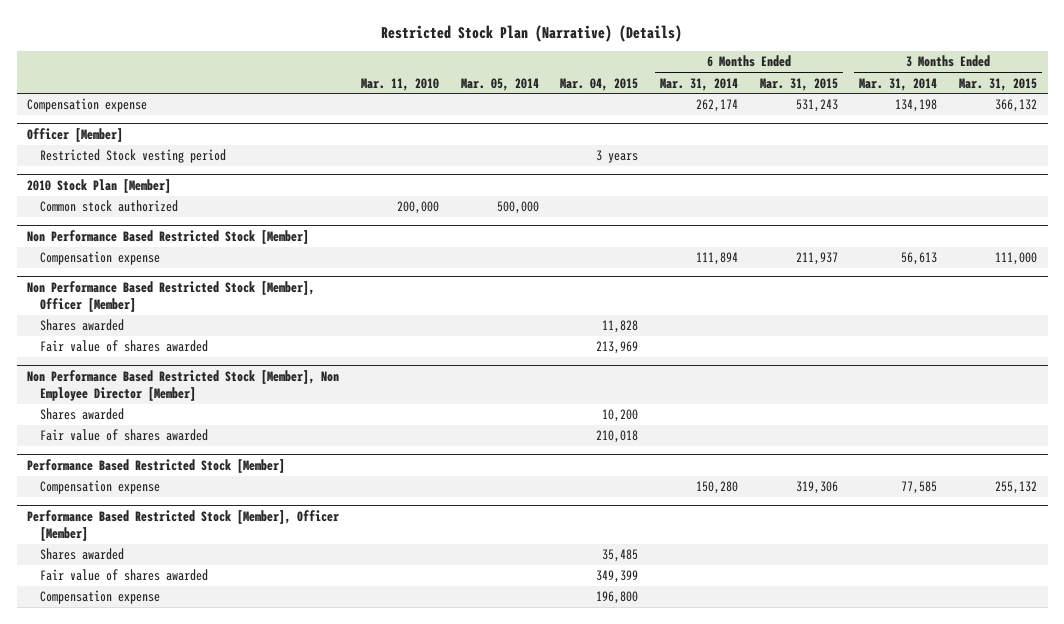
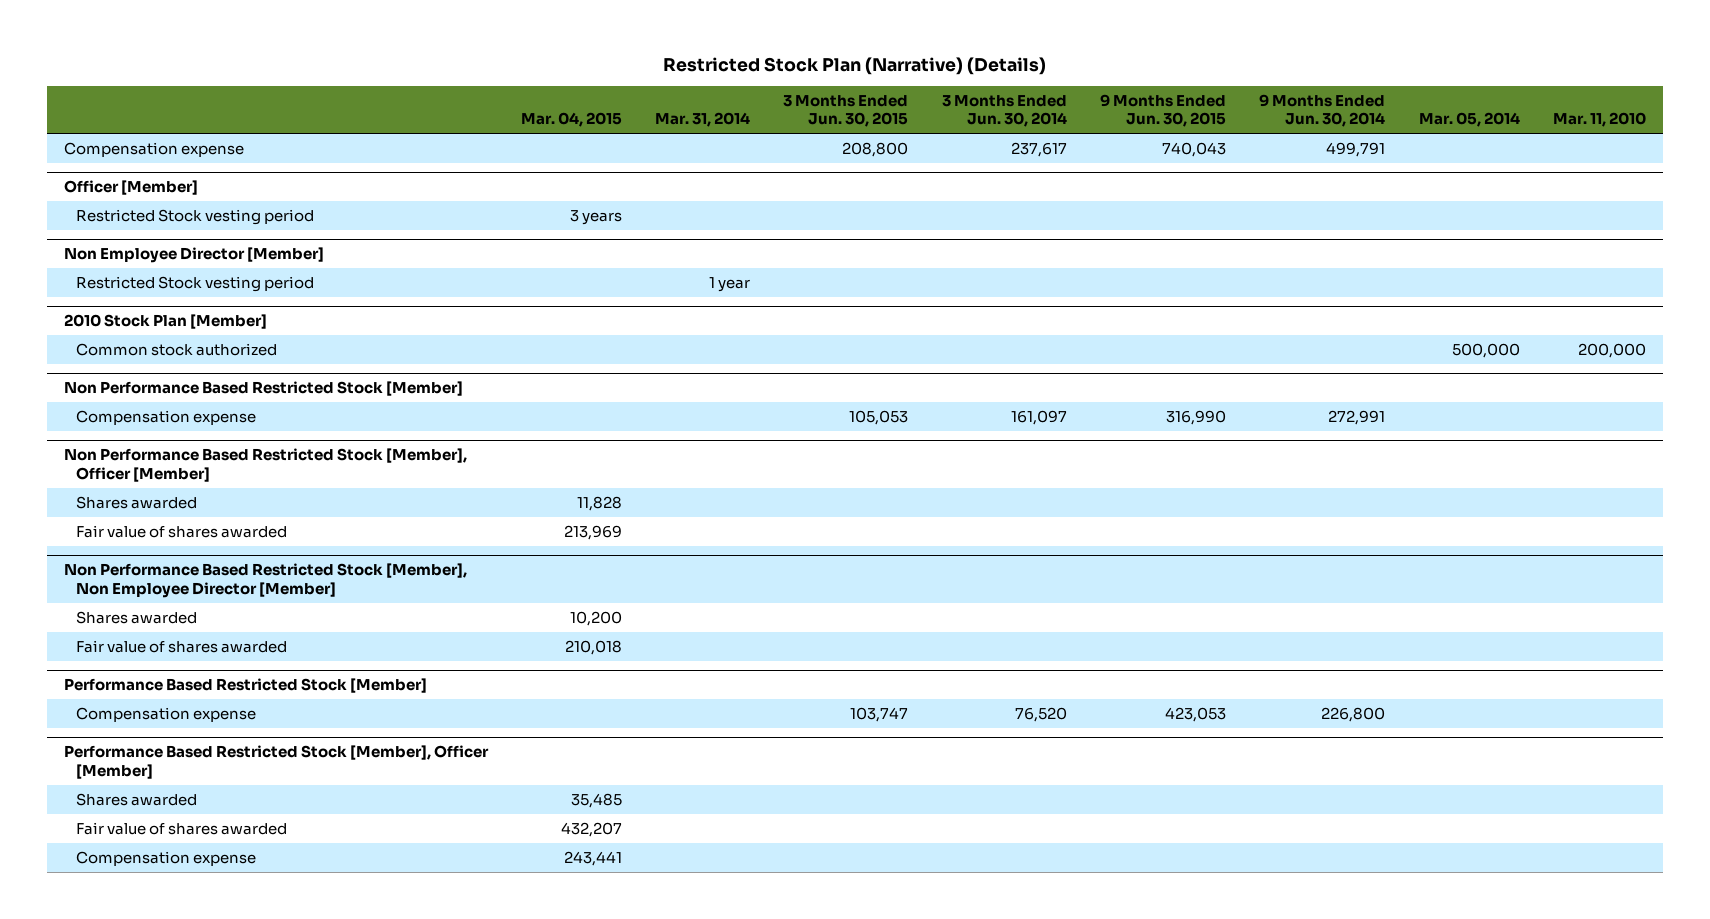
- | Mar. 11, 2010 | Mar. 05, 2014 | Mar. 04, 2015 | 6 Months Ended Mar. 31, 2014 | 6 Months Ended Mar. 31, 2015 | 3 Months Ended Mar. 31, 2014 | 3 Months Ended Mar. 31, 2015
+ | Mar. 04, 2015 | Mar. 31, 2014 | 3 Months Ended Jun. 30, 2015 | 3 Months Ended Jun. 30, 2014 | 9 Months Ended Jun. 30, 2015 | 9 Months Ended Jun. 30, 2014 | Mar. 05, 2014 | Mar. 11, 2010
+ Non Employee Director [Member]
+ Restricted Stock vesting period | | 1 year | | | | | |
@ Performance Based Restricted Stock [Member], Officer [Member]
- Fair value of shares awarded | | | 349,399 | | | |
- Compensation expense | | | 196,800 | | | |
+ Fair value of shares awarded | 432,207 | | | | | | |
+ Compensation expense | 243,441 | | | | | | |

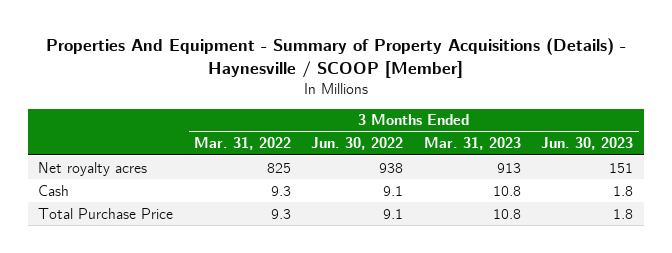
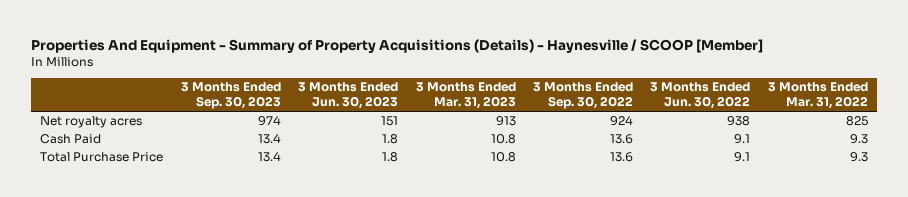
- | 3 Months Ended Mar. 31, 2022 | 3 Months Ended Jun. 30, 2022 | 3 Months Ended Mar. 31, 2023 | 3 Months Ended Jun. 30, 2023
+ | 3 Months Ended Sep. 30, 2023 | 3 Months Ended Jun. 30, 2023 | 3 Months Ended Mar. 31, 2023 | 3 Months Ended Sep. 30, 2022 | 3 Months Ended Jun. 30, 2022 | 3 Months Ended Mar. 31, 2022
- Cash | 9.3 | 9.1 | 10.8 | 1.8
+ Cash Paid | 13.4 | 1.8 | 10.8 | 13.6 | 9.1 | 9.3

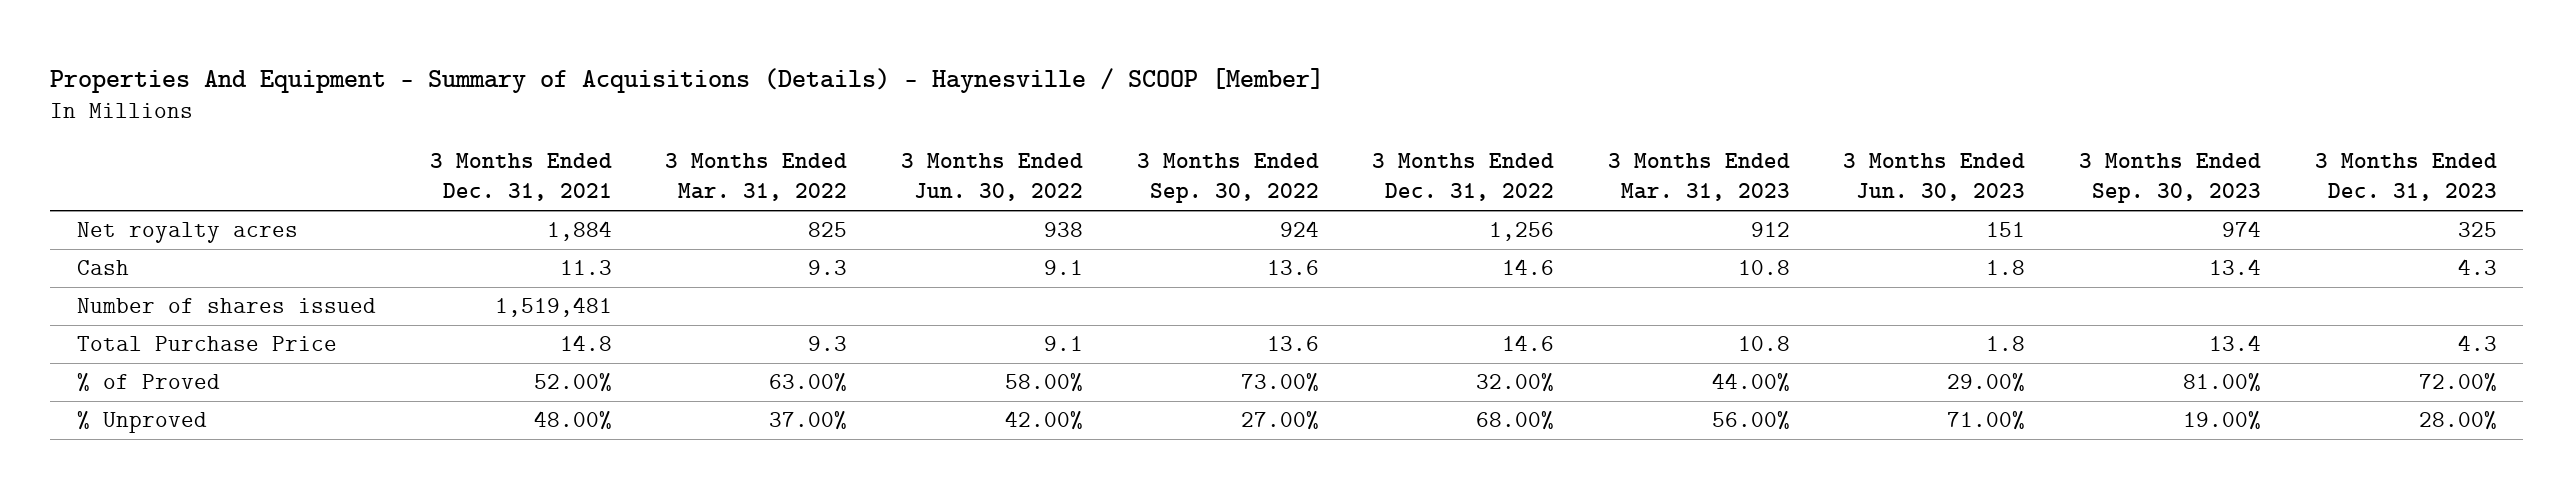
- Properties And Equipment - Summary of Property Acquisitions (Details) - Haynesville / SCOOP [Member]
+ Properties And Equipment - Summary of Acquisitions (Details) - Haynesville / SCOOP [Member]
- | 3 Months Ended Sep. 30, 2023 | 3 Months Ended Jun. 30, 2023 | 3 Months Ended Mar. 31, 2023 | 3 Months Ended Sep. 30, 2022 | 3 Months Ended Jun. 30, 2022 | 3 Months Ended Mar. 31, 2022
+ | 3 Months Ended Dec. 31, 2021 | 3 Months Ended Mar. 31, 2022 | 3 Months Ended Jun. 30, 2022 | 3 Months Ended Sep. 30, 2022 | 3 Months Ended Dec. 31, 2022 | 3 Months Ended Mar. 31, 2023 | 3 Months Ended Jun. 30, 2023 | 3 Months Ended Sep. 30, 2023 | 3 Months Ended Dec. 31, 2023
- Net royalty acres | 974 | 151 | 913 | 924 | 938 | 825
- Cash Paid | 13.4 | 1.8 | 10.8 | 13.6 | 9.1 | 9.3
+ Net royalty acres | 1,884 | 825 | 938 | 924 | 1,256 | 912 | 151 | 974 | 325
+ Cash | 11.3 | 9.3 | 9.1 | 13.6 | 14.6 | 10.8 | 1.8 | 13.4 | 4.3
+ Number of shares issued | 1,519,481 | | | | | | | |
+ % of Proved | 52.00% | 63.00% | 58.00% | 73.00% | 32.00% | 44.00% | 29.00% | 81.00% | 72.00%
+ % Unproved | 48.00% | 37.00% | 42.00% | 27.00% | 68.00% | 56.00% | 71.00% | 19.00% | 28.00%

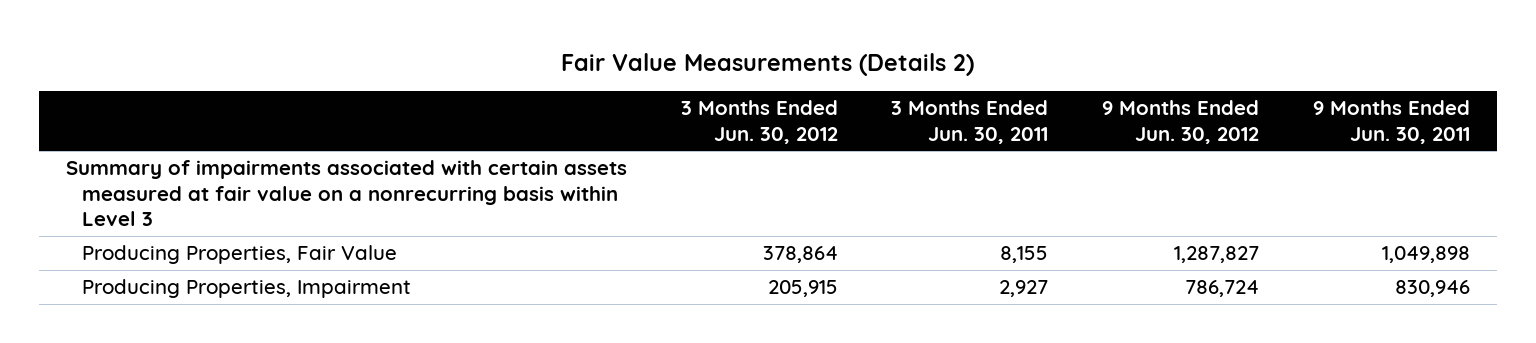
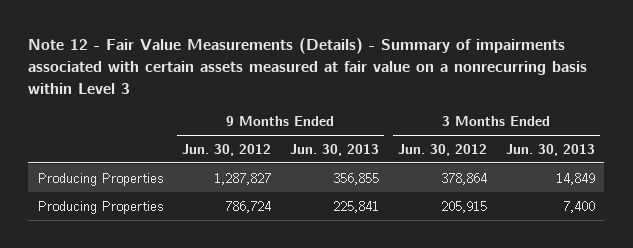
- Fair Value Measurements (Details 2)
+ Note 12 - Fair Value Measurements (Details) - Summary of impairments associated with certain assets measured at fair value on a nonrecurring basis within Level 3
- | 3 Months Ended Jun. 30, 2012 | 3 Months Ended Jun. 30, 2011 | 9 Months Ended Jun. 30, 2012 | 9 Months Ended Jun. 30, 2011
+ | 9 Months Ended Jun. 30, 2012 | 9 Months Ended Jun. 30, 2013 | 3 Months Ended Jun. 30, 2012 | 3 Months Ended Jun. 30, 2013
- Summary of impairments associated with certain assets measured at fair value on a nonrecurring basis within Level 3
- Producing Properties, Fair Value | 378,864 | 8,155 | 1,287,827 | 1,049,898
- Producing Properties, Impairment | 205,915 | 2,927 | 786,724 | 830,946
+ Producing Properties | 1,287,827 | 356,855 | 378,864 | 14,849
+ Producing Properties | 786,724 | 225,841 | 205,915 | 7,400

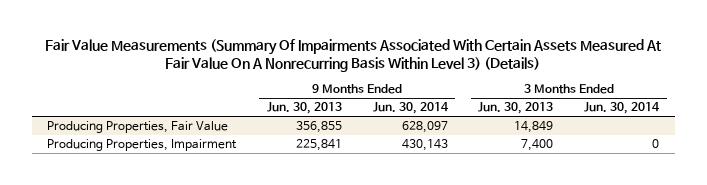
- Note 12 - Fair Value Measurements (Details) - Summary of impairments associated with certain assets measured at fair value on a nonrecurring basis within Level 3
+ Fair Value Measurements (Summary Of Impairments Associated With Certain Assets Measured At Fair Value On A Nonrecurring Basis Within Level 3) (Details)
- | 9 Months Ended Jun. 30, 2012 | 9 Months Ended Jun. 30, 2013 | 3 Months Ended Jun. 30, 2012 | 3 Months Ended Jun. 30, 2013
+ | 9 Months Ended Jun. 30, 2013 | 9 Months Ended Jun. 30, 2014 | 3 Months Ended Jun. 30, 2013 | 3 Months Ended Jun. 30, 2014
- Producing Properties | 1,287,827 | 356,855 | 378,864 | 14,849
- Producing Properties | 786,724 | 225,841 | 205,915 | 7,400
+ Producing Properties, Fair Value | 356,855 | 628,097 | 14,849 |
+ Producing Properties, Impairment | 225,841 | 430,143 | 7,400 | 0

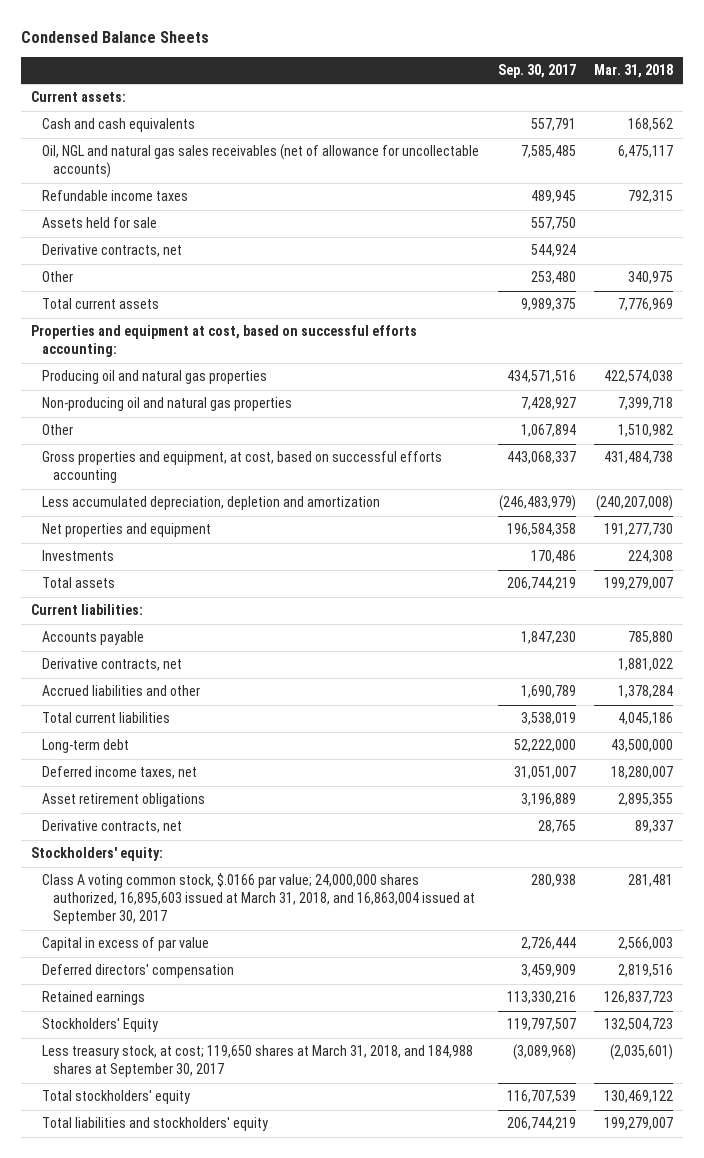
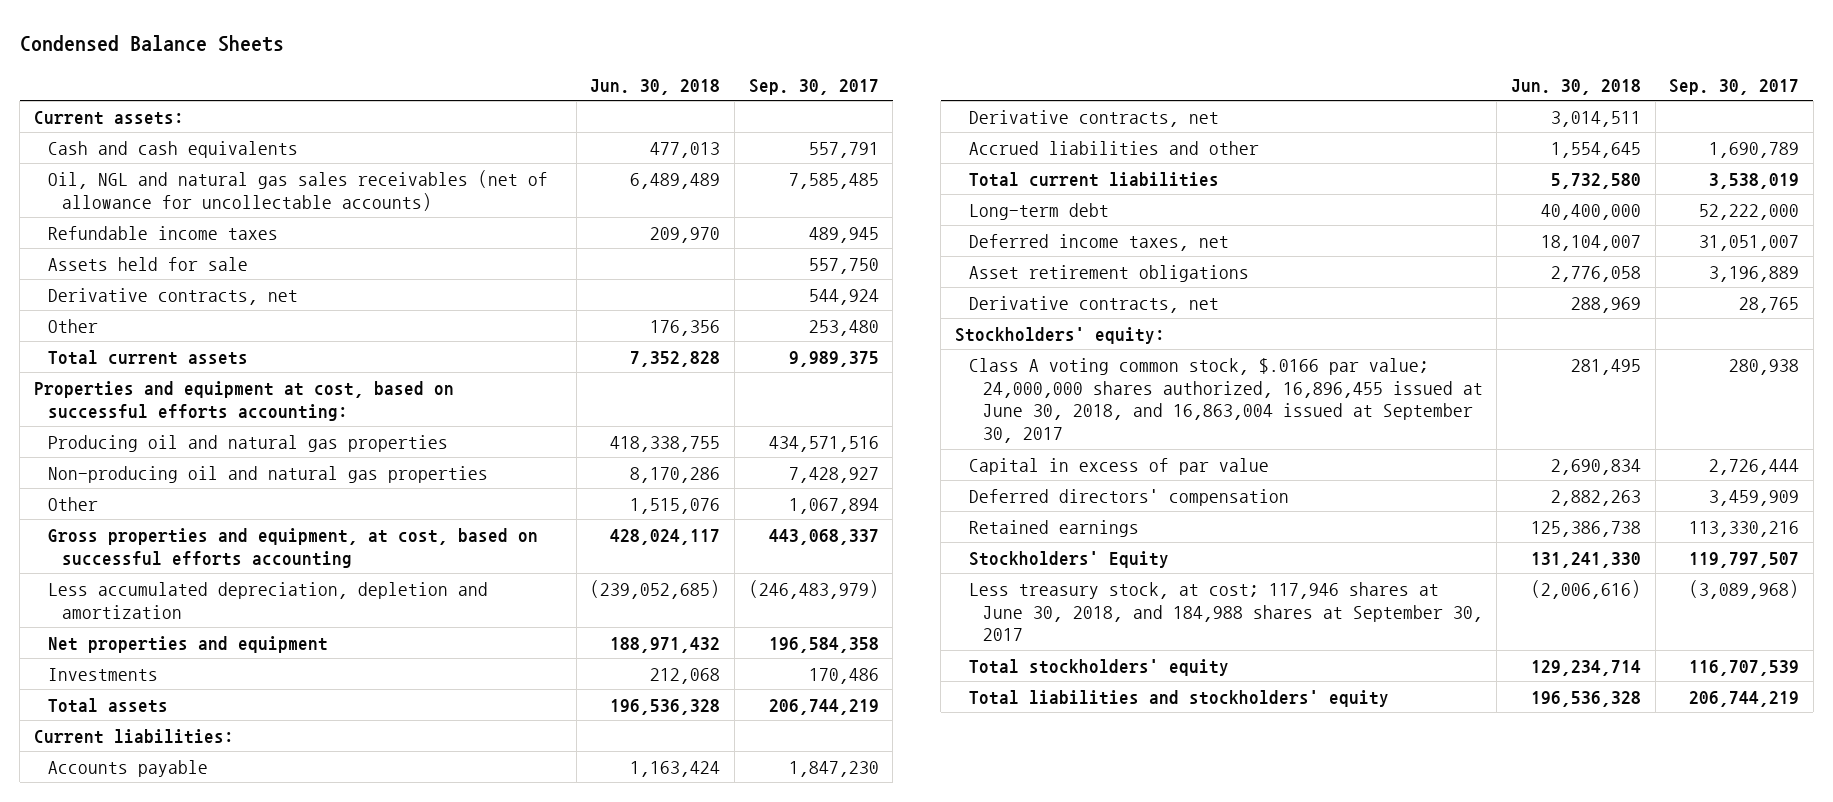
- | Sep. 30, 2017 | Mar. 31, 2018
+ | Jun. 30, 2018 | Sep. 30, 2017
- Class A voting common stock, $.0166 par value; 24,000,000 shares authorized, 16,895,603 issued at March 31, 2018, and 16,863,004 issued at September 30, 2017 | 280,938 | 281,481
+ Class A voting common stock, $.0166 par value; 24,000,000 shares authorized, 16,896,455 issued at June 30, 2018, and 16,863,004 issued at September 30, 2017 | 281,495 | 280,938
- Less treasury stock, at cost; 119,650 shares at March 31, 2018, and 184,988 shares at September 30, 2017 | (3,089,968) | (2,035,601)
+ Less treasury stock, at cost; 117,946 shares at June 30, 2018, and 184,988 shares at September 30, 2017 | (2,006,616) | (3,089,968)

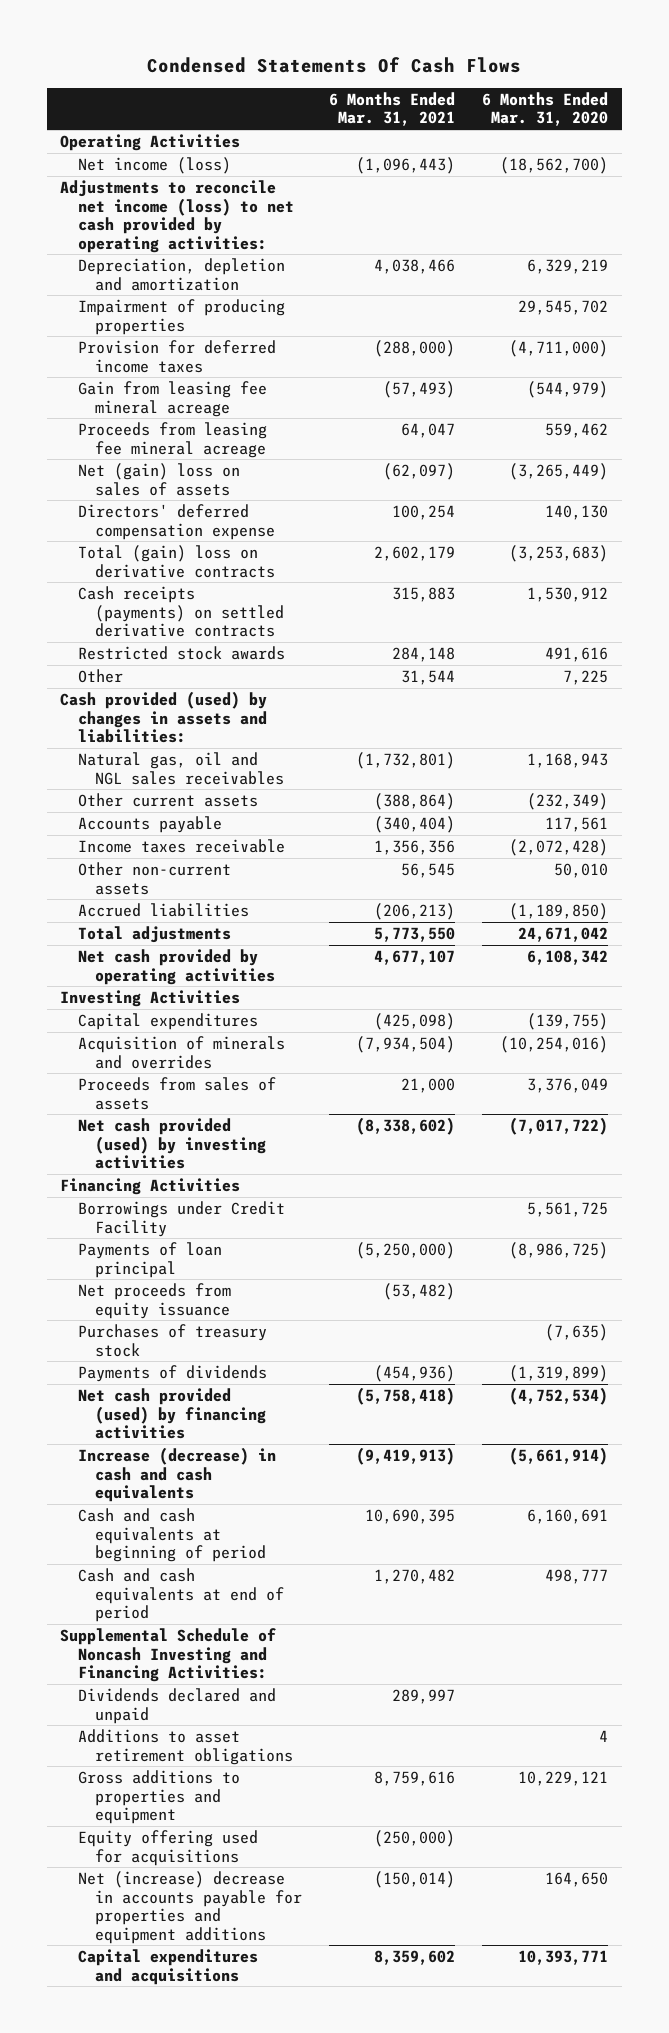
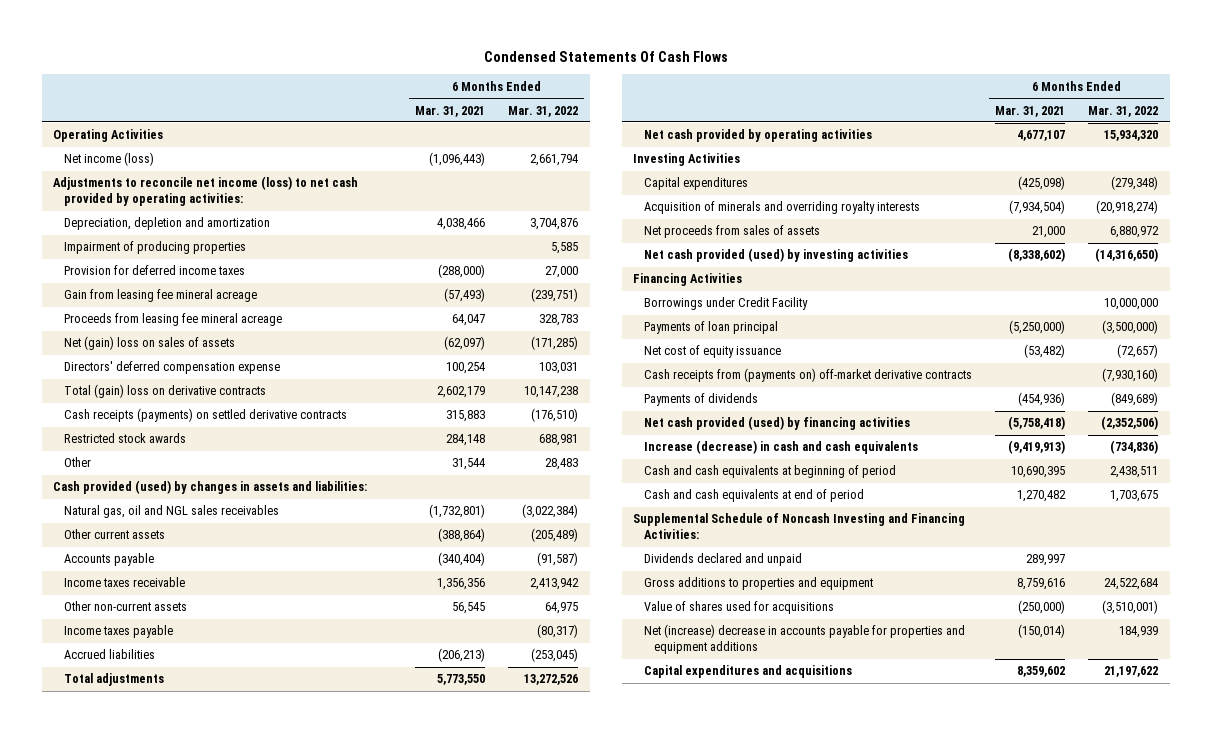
- | 6 Months Ended Mar. 31, 2021 | 6 Months Ended Mar. 31, 2020
+ | 6 Months Ended Mar. 31, 2021 | 6 Months Ended Mar. 31, 2022
+ Income taxes payable | | (80,317)
- Acquisition of minerals and overrides | (7,934,504) | (10,254,016)
- Proceeds from sales of assets | 21,000 | 3,376,049
+ Acquisition of minerals and overriding royalty interests | (7,934,504) | (20,918,274)
+ Net proceeds from sales of assets | 21,000 | 6,880,972
- Net proceeds from equity issuance | (53,482) |
- Purchases of treasury stock | | (7,635)
+ Net cost of equity issuance | (53,482) | (72,657)
+ Cash receipts from (payments on) off-market derivative contracts | | (7,930,160)
- Additions to asset retirement obligations | | 4
- Equity offering used for acquisitions | (250,000) |
+ Value of shares used for acquisitions | (250,000) | (3,510,001)

